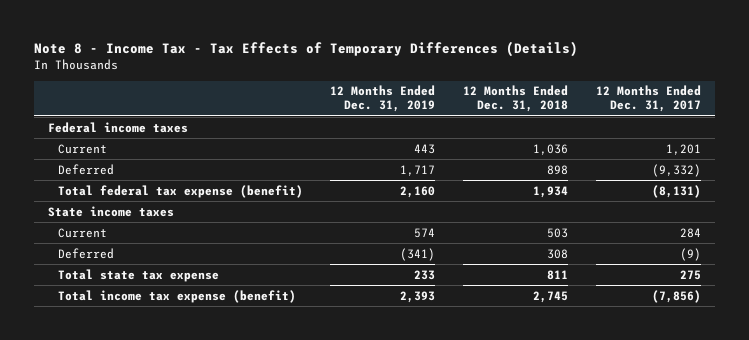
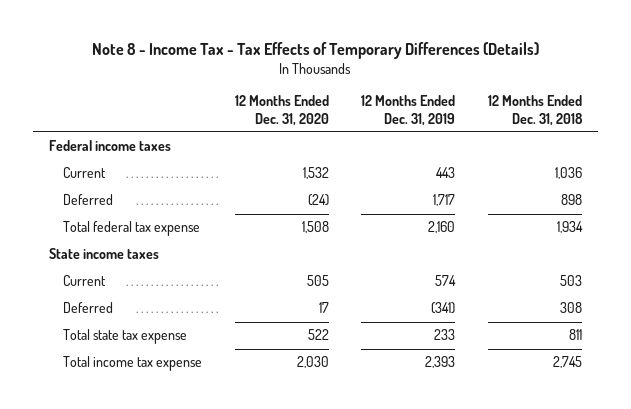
- | 12 Months Ended Dec. 31, 2019 | 12 Months Ended Dec. 31, 2018 | 12 Months Ended Dec. 31, 2017
+ | 12 Months Ended Dec. 31, 2020 | 12 Months Ended Dec. 31, 2019 | 12 Months Ended Dec. 31, 2018
- Total federal tax expense (benefit) | 2,160 | 1,934 | (8,131)
+ Total federal tax expense | 1,508 | 2,160 | 1,934
- Total income tax expense (benefit) | 2,393 | 2,745 | (7,856)
+ Total income tax expense | 2,030 | 2,393 | 2,745

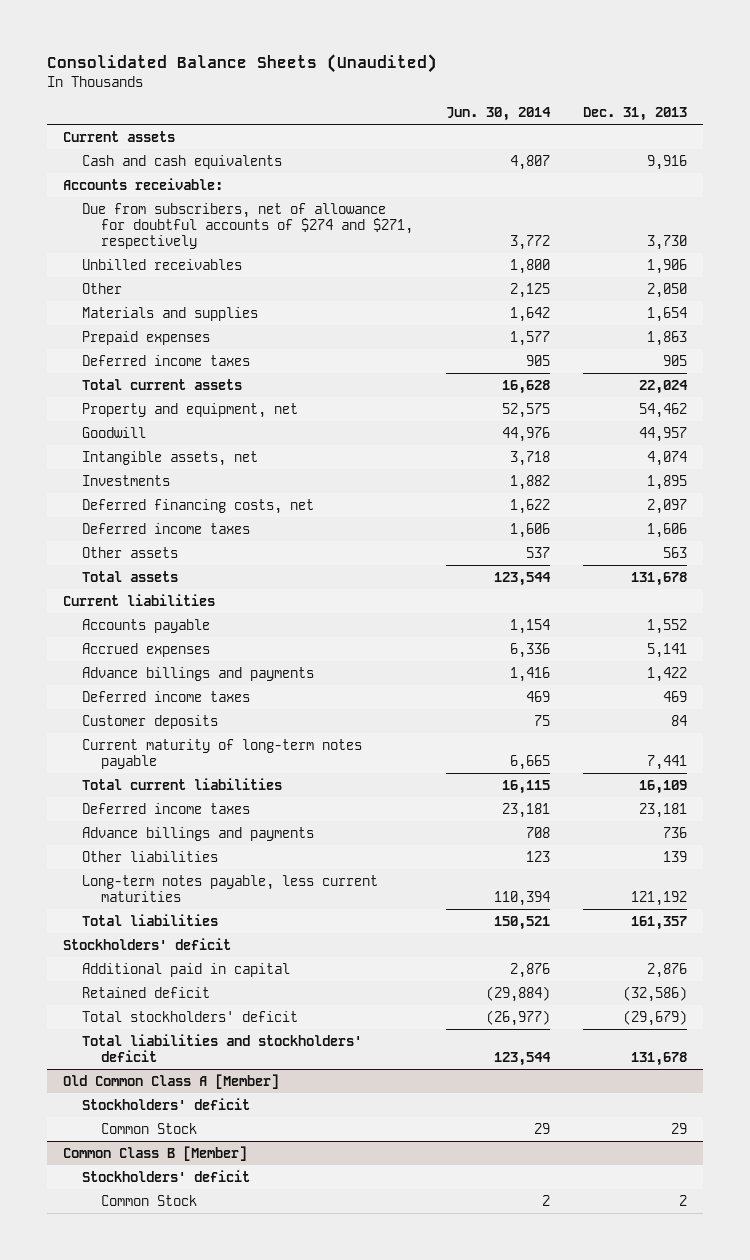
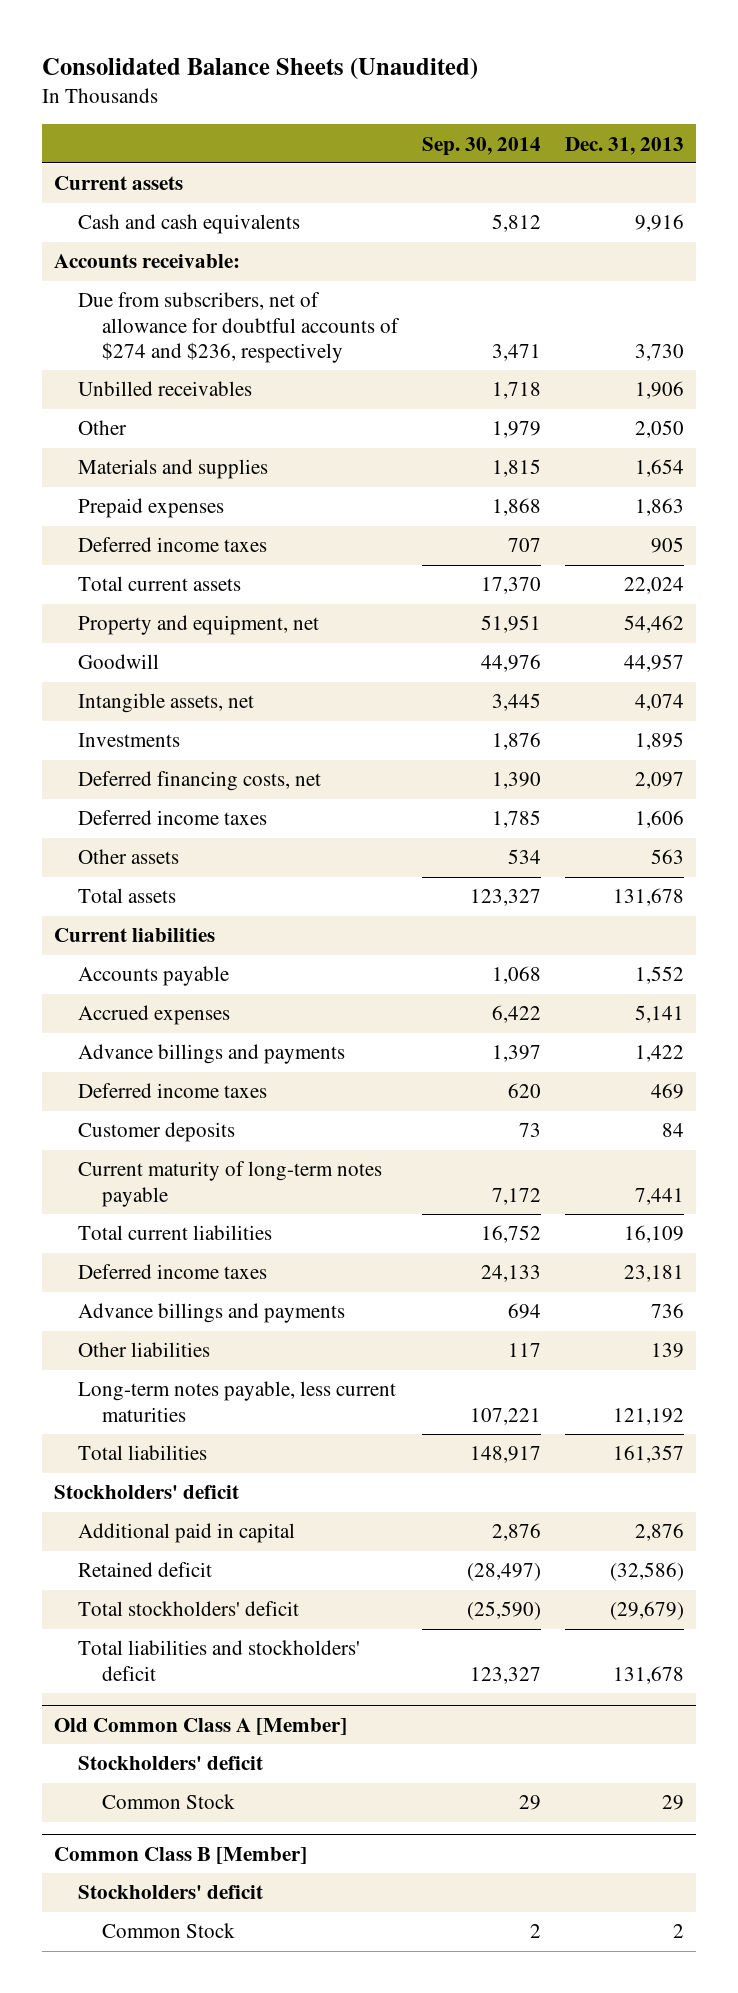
- | Jun. 30, 2014 | Dec. 31, 2013
+ | Sep. 30, 2014 | Dec. 31, 2013
- Due from subscribers, net of allowance for doubtful accounts of $274 and $271, respectively | 3,772 | 3,730
+ Due from subscribers, net of allowance for doubtful accounts of $274 and $236, respectively | 3,471 | 3,730

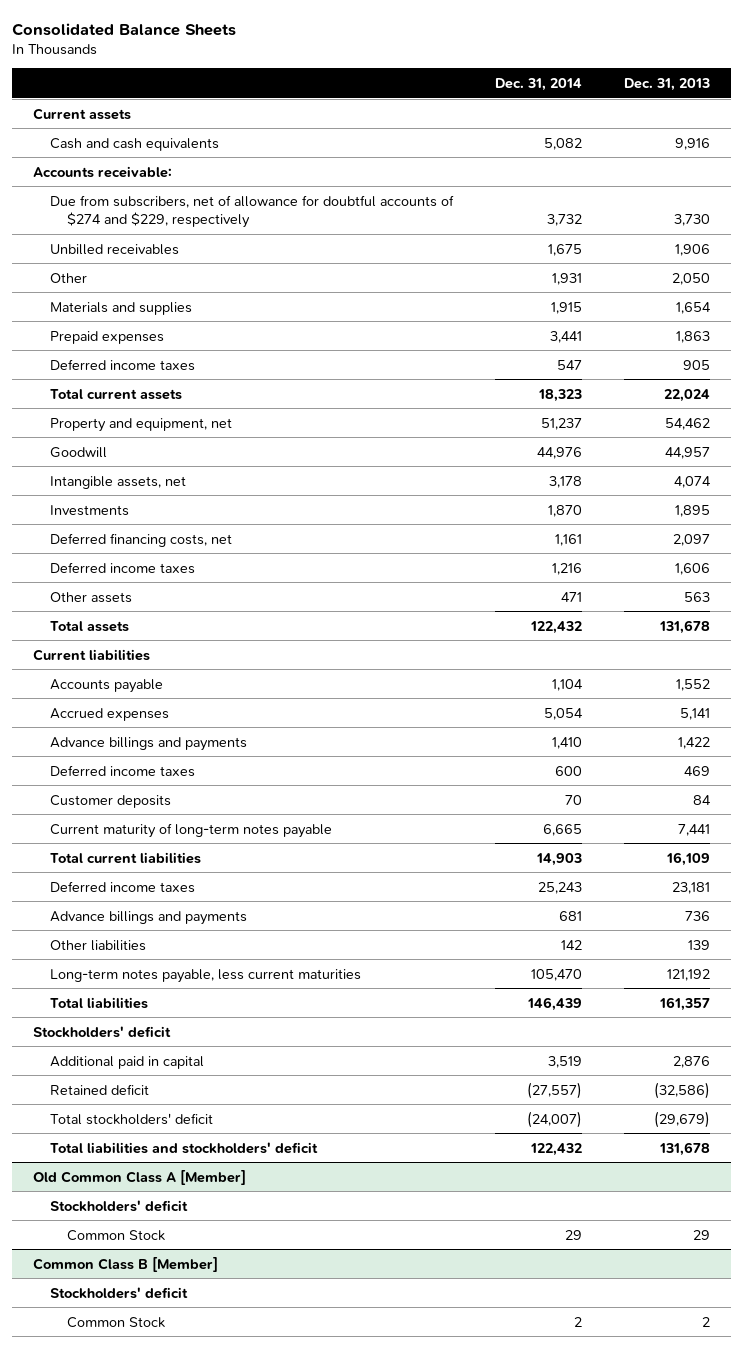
- Consolidated Balance Sheets (Unaudited)
+ Consolidated Balance Sheets
- | Sep. 30, 2014 | Dec. 31, 2013
+ | Dec. 31, 2014 | Dec. 31, 2013
- Due from subscribers, net of allowance for doubtful accounts of $274 and $236, respectively | 3,471 | 3,730
+ Due from subscribers, net of allowance for doubtful accounts of $274 and $229, respectively | 3,732 | 3,730

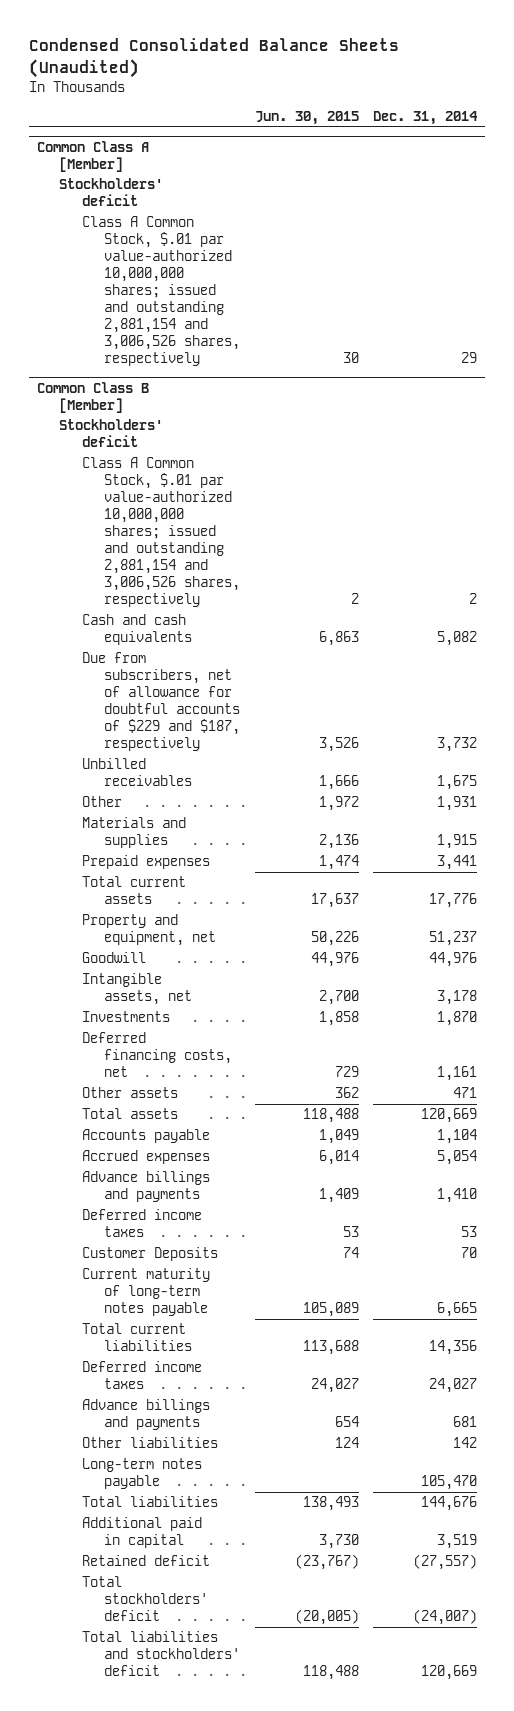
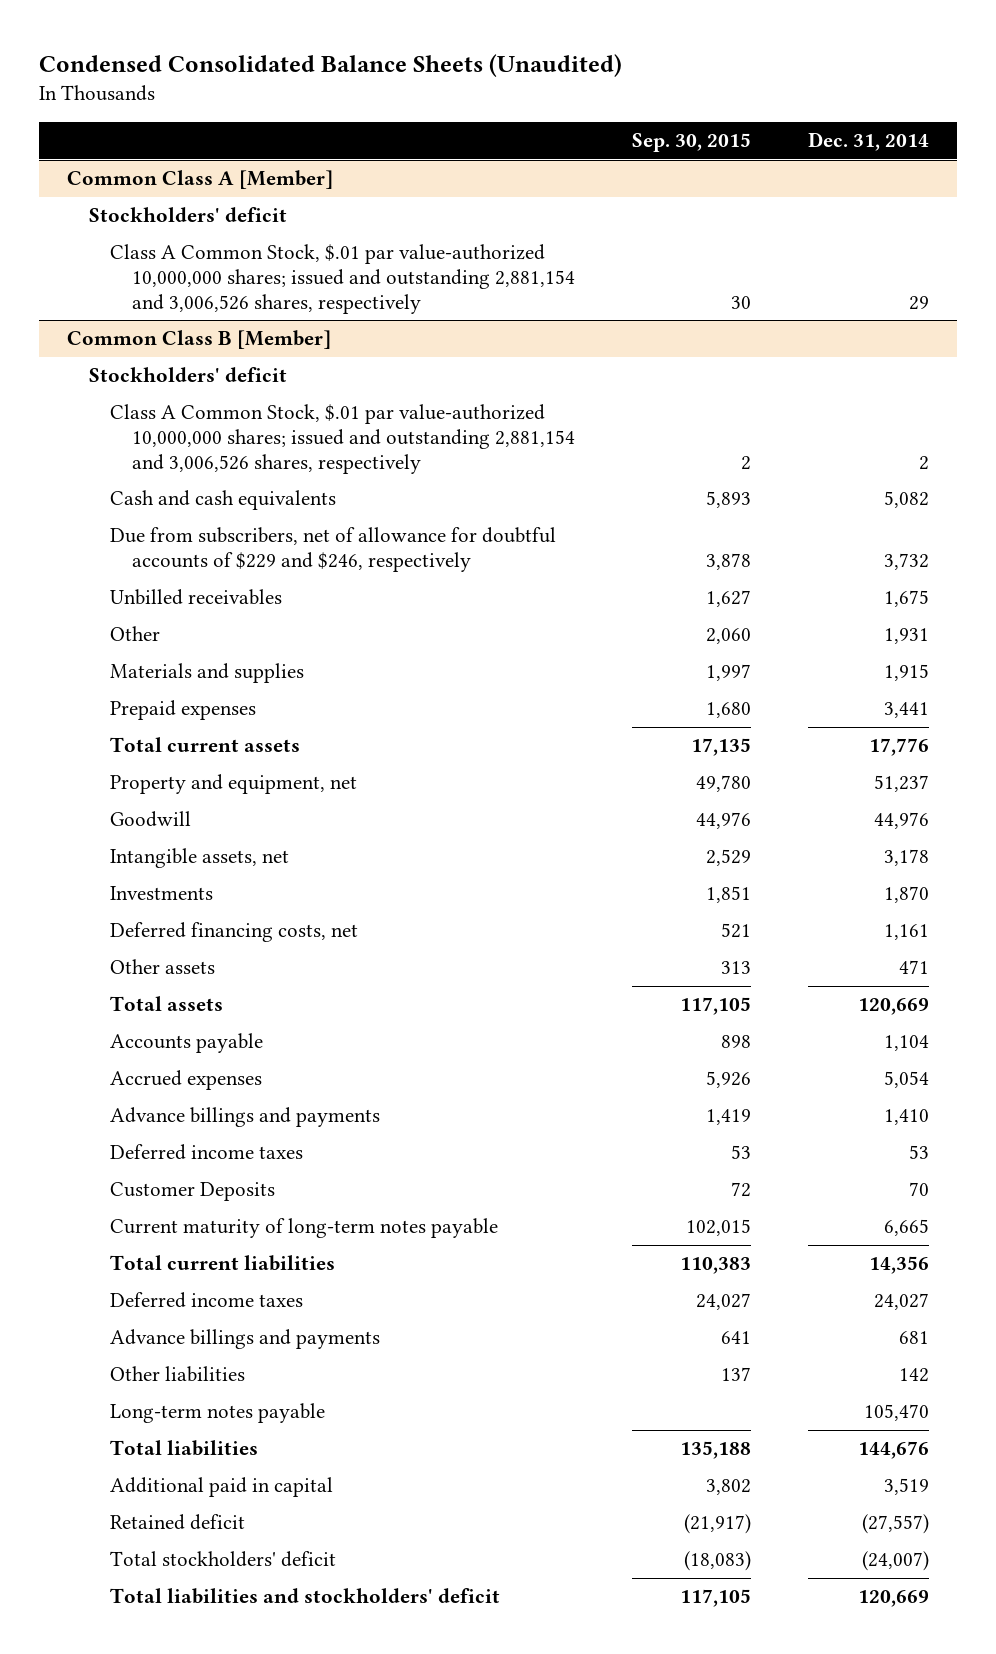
- | Jun. 30, 2015 | Dec. 31, 2014
+ | Sep. 30, 2015 | Dec. 31, 2014
@ Common Class B [Member]
- Due from subscribers, net of allowance for doubtful accounts of $229 and $187, respectively | 3,526 | 3,732
+ Due from subscribers, net of allowance for doubtful accounts of $229 and $246, respectively | 3,878 | 3,732

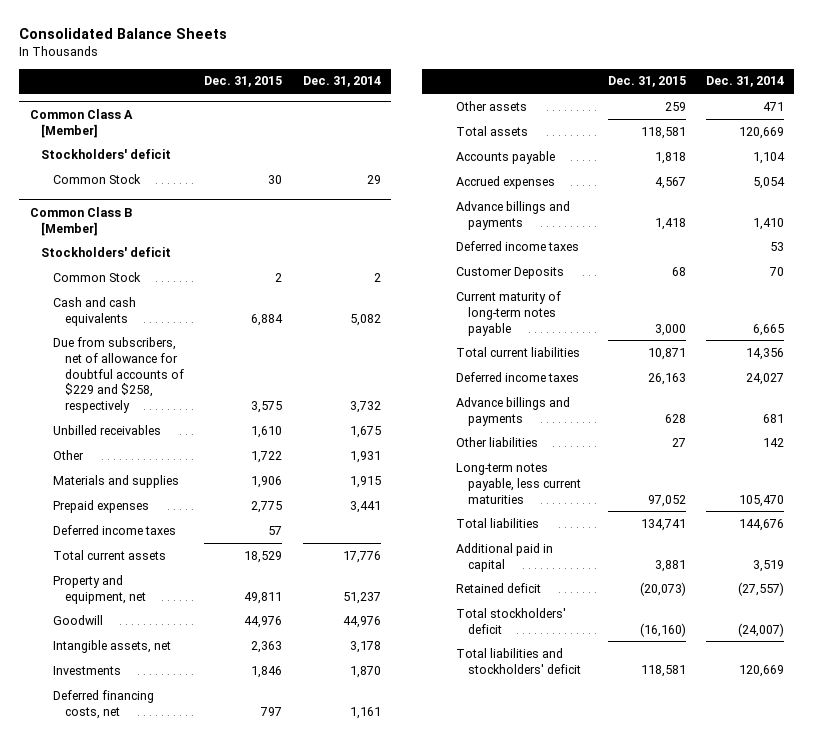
- Condensed Consolidated Balance Sheets (Unaudited)
+ Consolidated Balance Sheets
- | Sep. 30, 2015 | Dec. 31, 2014
+ | Dec. 31, 2015 | Dec. 31, 2014
@ Common Class A [Member]
- Class A Common Stock, $.01 par value-authorized 10,000,000 shares; issued and outstanding 2,881,154 and 3,006,526 shares, respectively | 30 | 29
+ Common Stock | 30 | 29
@ Common Class B [Member]
- Class A Common Stock, $.01 par value-authorized 10,000,000 shares; issued and outstanding 2,881,154 and 3,006,526 shares, respectively | 2 | 2
+ Common Stock | 2 | 2
- Due from subscribers, net of allowance for doubtful accounts of $229 and $246, respectively | 3,878 | 3,732
+ Due from subscribers, net of allowance for doubtful accounts of $229 and $258, respectively | 3,575 | 3,732
+ Deferred income taxes | 57 |
- Long-term notes payable | | 105,470
+ Long-term notes payable, less current maturities | 97,052 | 105,470

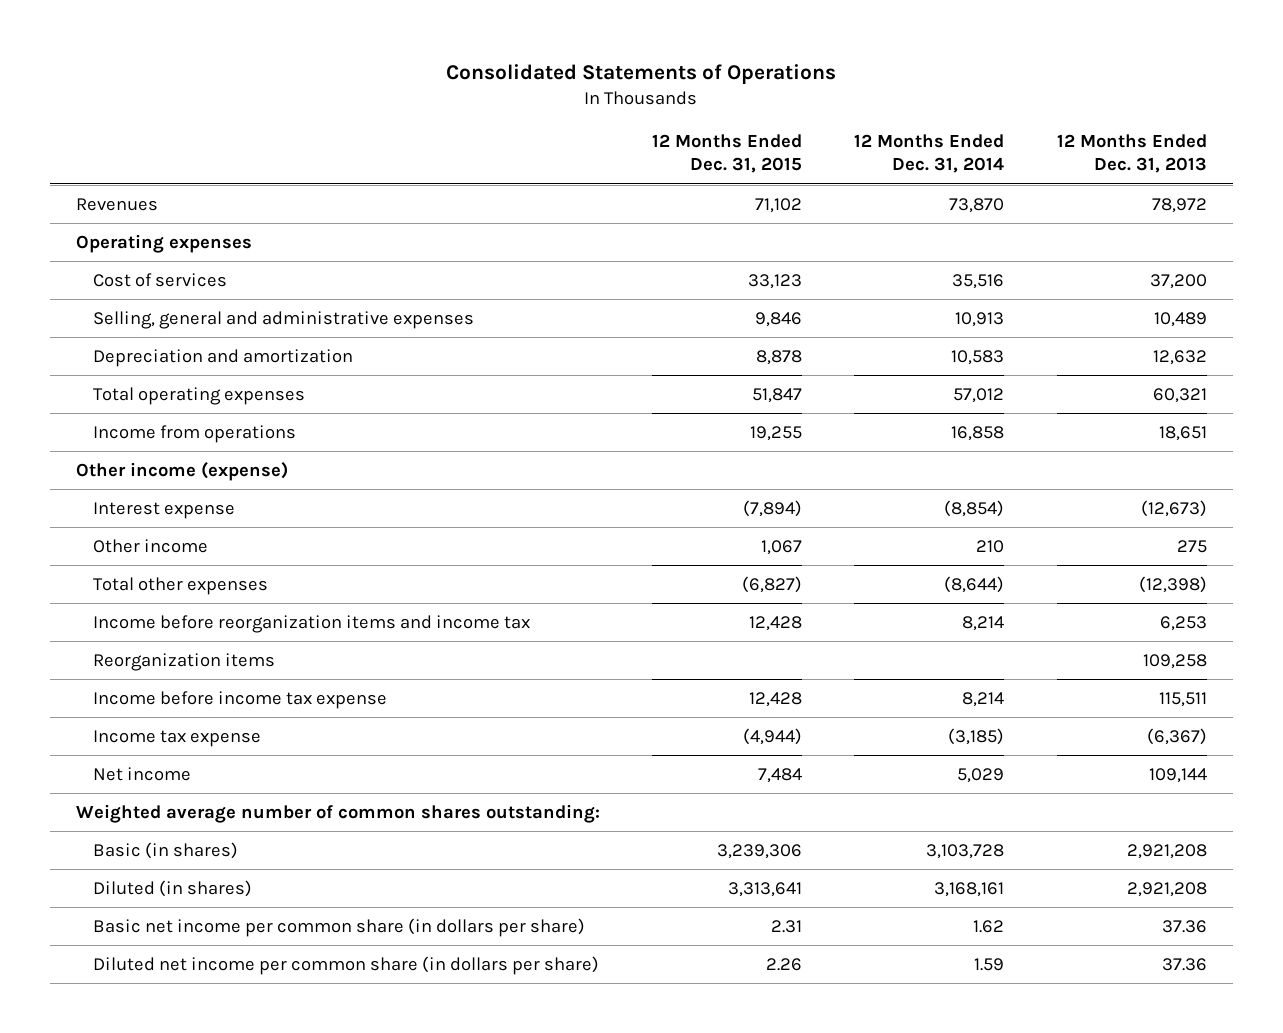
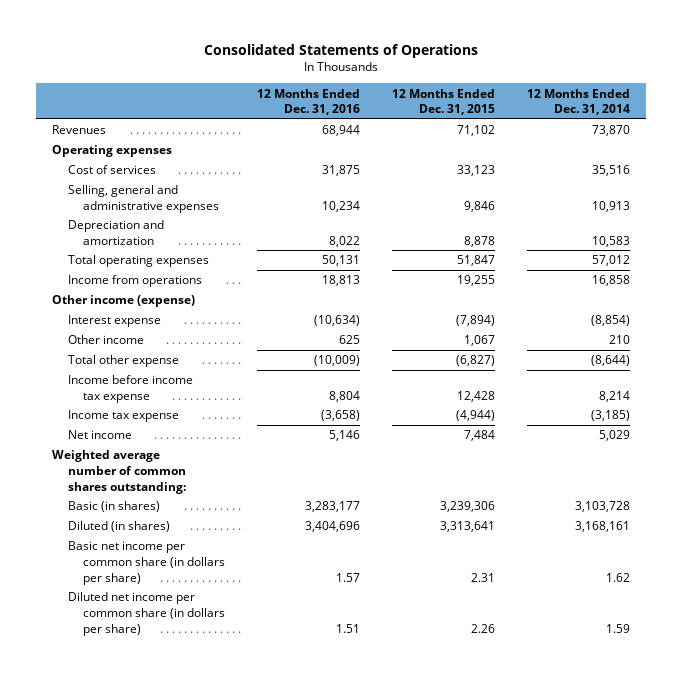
- | 12 Months Ended Dec. 31, 2015 | 12 Months Ended Dec. 31, 2014 | 12 Months Ended Dec. 31, 2013
+ | 12 Months Ended Dec. 31, 2016 | 12 Months Ended Dec. 31, 2015 | 12 Months Ended Dec. 31, 2014
- Total other expenses | (6,827) | (8,644) | (12,398)
- Income before reorganization items and income tax | 12,428 | 8,214 | 6,253
- Reorganization items | | | 109,258
+ Total other expense | (10,009) | (6,827) | (8,644)

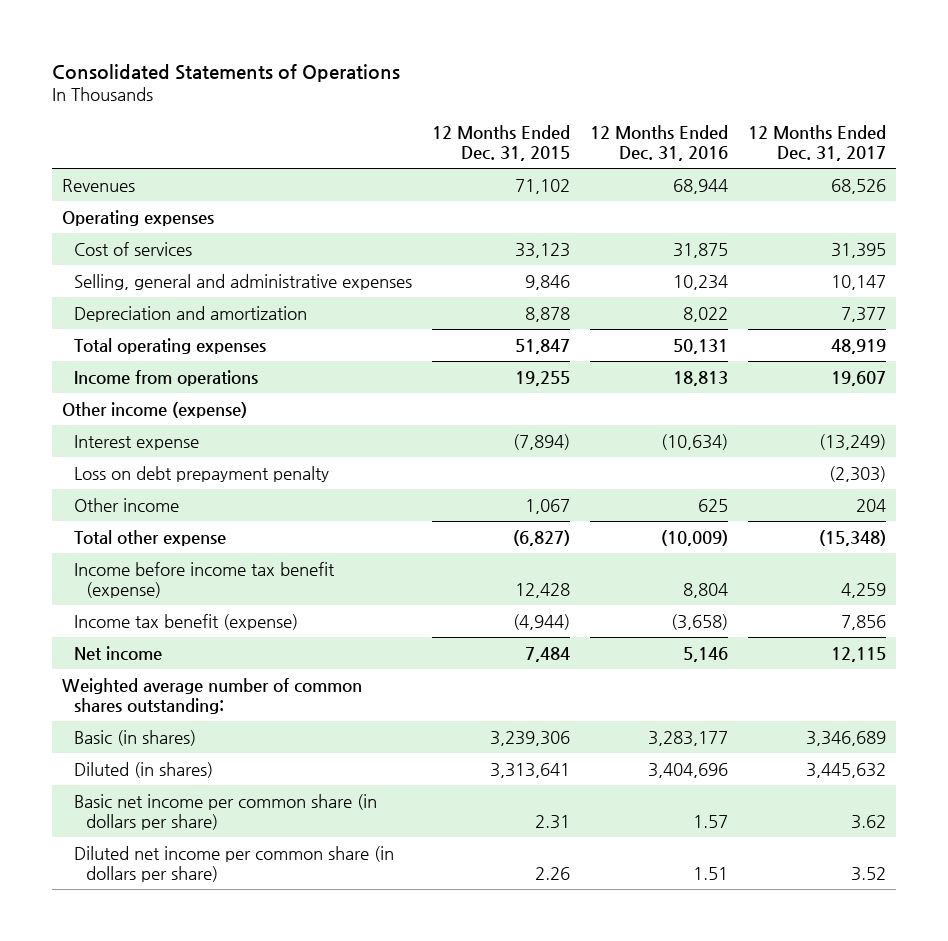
- | 12 Months Ended Dec. 31, 2016 | 12 Months Ended Dec. 31, 2015 | 12 Months Ended Dec. 31, 2014
+ | 12 Months Ended Dec. 31, 2015 | 12 Months Ended Dec. 31, 2016 | 12 Months Ended Dec. 31, 2017
+ Loss on debt prepayment penalty | | | (2,303)
- Income before income tax expense | 8,804 | 12,428 | 8,214
- Income tax expense | (3,658) | (4,944) | (3,185)
+ Income before income tax benefit (expense) | 12,428 | 8,804 | 4,259
+ Income tax benefit (expense) | (4,944) | (3,658) | 7,856

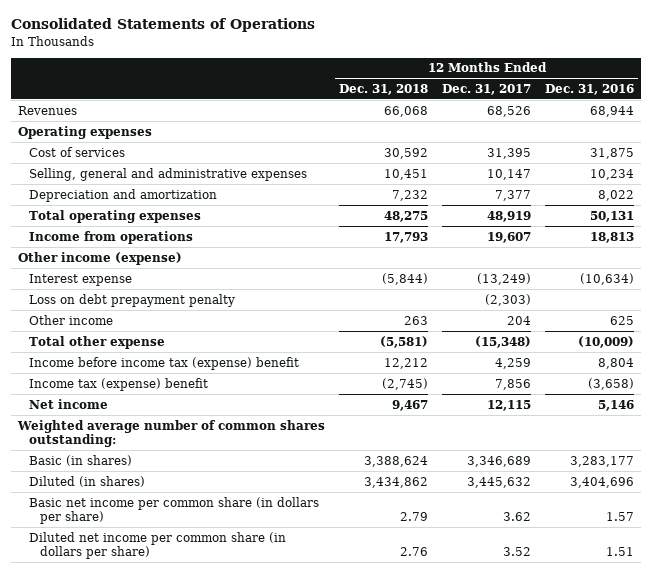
- | 12 Months Ended Dec. 31, 2015 | 12 Months Ended Dec. 31, 2016 | 12 Months Ended Dec. 31, 2017
+ | 12 Months Ended Dec. 31, 2018 | 12 Months Ended Dec. 31, 2017 | 12 Months Ended Dec. 31, 2016
- Income before income tax benefit (expense) | 12,428 | 8,804 | 4,259
- Income tax benefit (expense) | (4,944) | (3,658) | 7,856
+ Income before income tax (expense) benefit | 12,212 | 4,259 | 8,804
+ Income tax (expense) benefit | (2,745) | 7,856 | (3,658)

